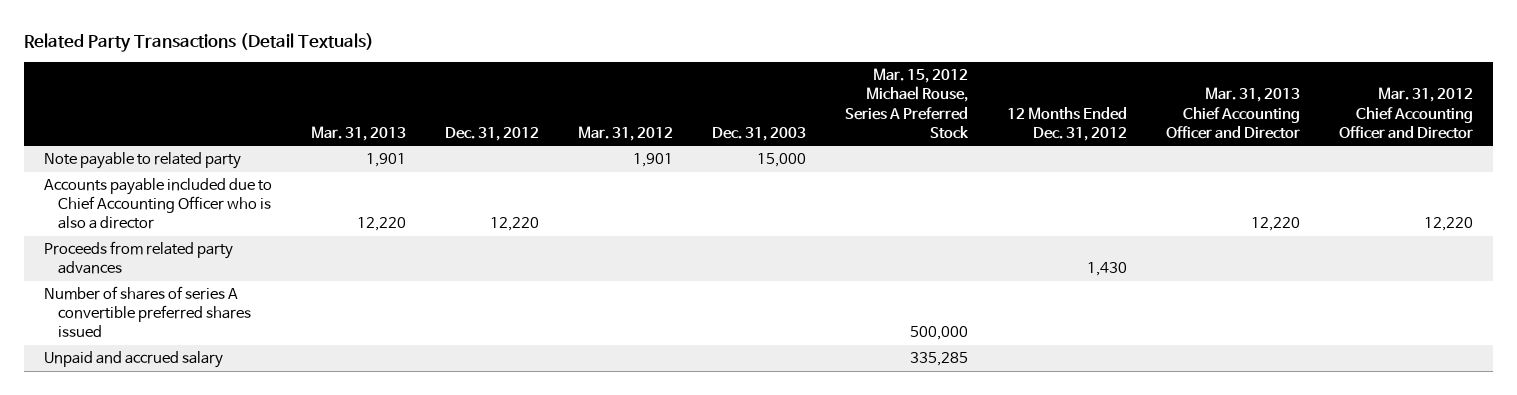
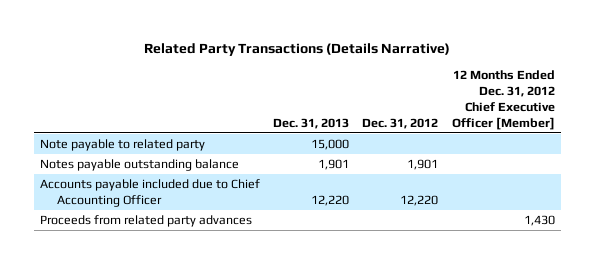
- Related Party Transactions (Detail Textuals)
+ Related Party Transactions (Details Narrative)
- | Mar. 31, 2013 | Dec. 31, 2012 | Mar. 31, 2012 | Dec. 31, 2003 | Mar. 15, 2012 Michael Rouse, Series A Preferred Stock | 12 Months Ended Dec. 31, 2012 | Mar. 31, 2013 Chief Accounting Officer and Director | Mar. 31, 2012 Chief Accounting Officer and Director
+ | Dec. 31, 2013 | Dec. 31, 2012 | 12 Months Ended Dec. 31, 2012 Chief Executive Officer [Member]
- Accounts payable included due to Chief Accounting Officer who is also a director | 12,220 | 12,220 | | | | | 12,220 | 12,220
+ Notes payable outstanding balance | 1,901 | 1,901 |
+ Accounts payable included due to Chief Accounting Officer | 12,220 | 12,220 |
- Number of shares of series A convertible preferred shares issued | | | | | 500,000 | | |
- Unpaid and accrued salary | | | | | 335,285 | | |

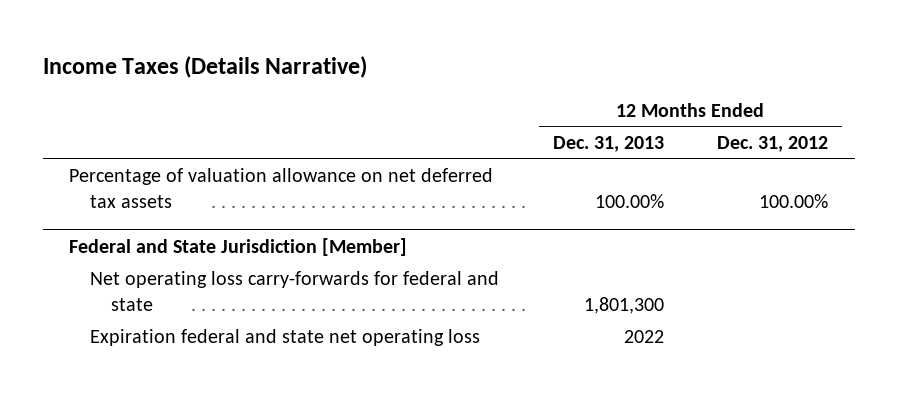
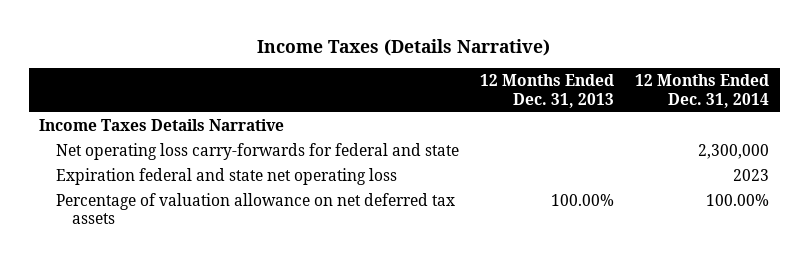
- | 12 Months Ended Dec. 31, 2013 | 12 Months Ended Dec. 31, 2012
+ | 12 Months Ended Dec. 31, 2013 | 12 Months Ended Dec. 31, 2014
+ Income Taxes Details Narrative
+ Net operating loss carry-forwards for federal and state | | 2,300,000
+ Expiration federal and state net operating loss | | 2023
- Federal and State Jurisdiction [Member]
- Net operating loss carry-forwards for federal and state | 1,801,300 |
- Expiration federal and state net operating loss | 2022 |

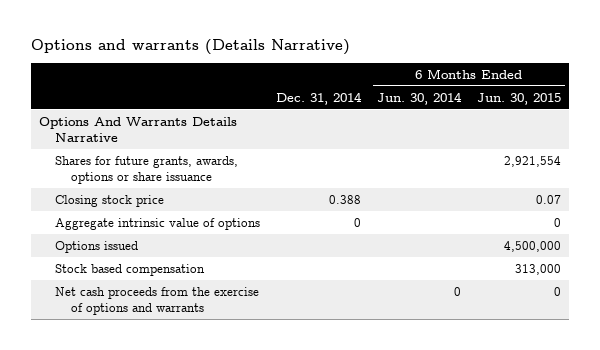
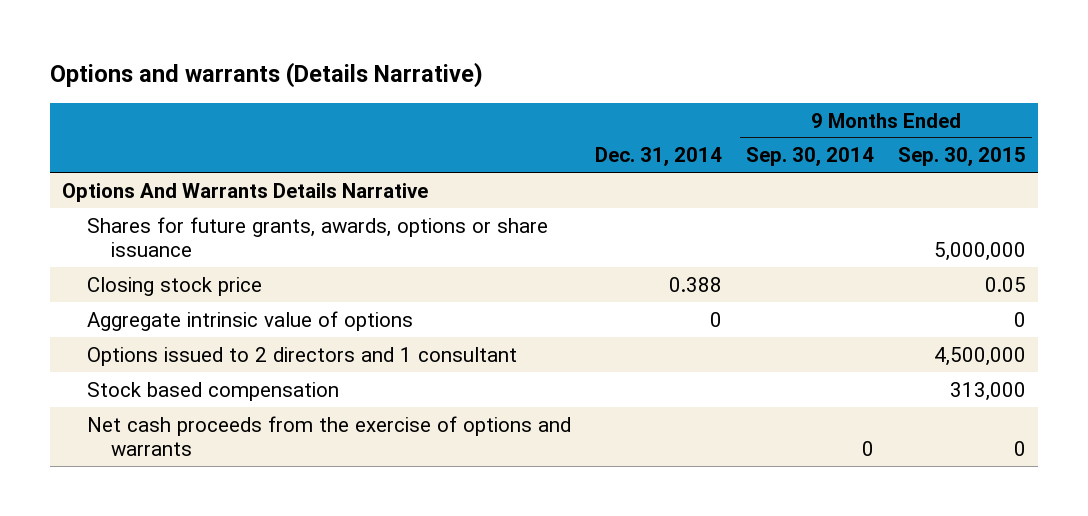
- | Dec. 31, 2014 | 6 Months Ended Jun. 30, 2014 | 6 Months Ended Jun. 30, 2015
+ | Dec. 31, 2014 | 9 Months Ended Sep. 30, 2014 | 9 Months Ended Sep. 30, 2015
- Options issued | | | 4,500,000
+ Options issued to 2 directors and 1 consultant | | | 4,500,000

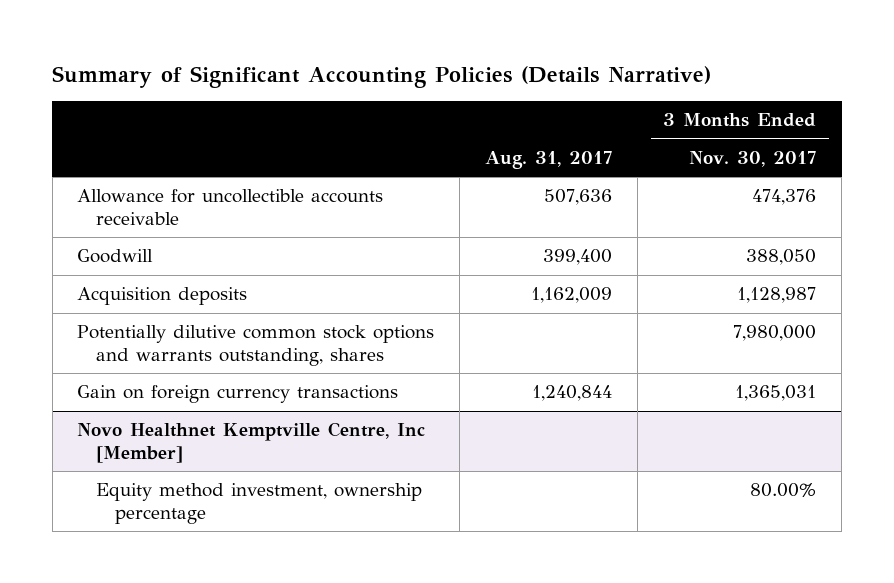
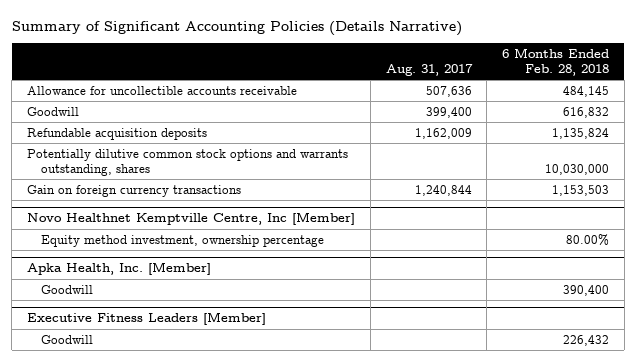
- | Aug. 31, 2017 | 3 Months Ended Nov. 30, 2017
+ | Aug. 31, 2017 | 6 Months Ended Feb. 28, 2018
- Acquisition deposits | 1,162,009 | 1,128,987
+ Refundable acquisition deposits | 1,162,009 | 1,135,824
+ Apka Health, Inc. [Member]
+ Goodwill | | 390,400
+ Executive Fitness Leaders [Member]
+ Goodwill | | 226,432

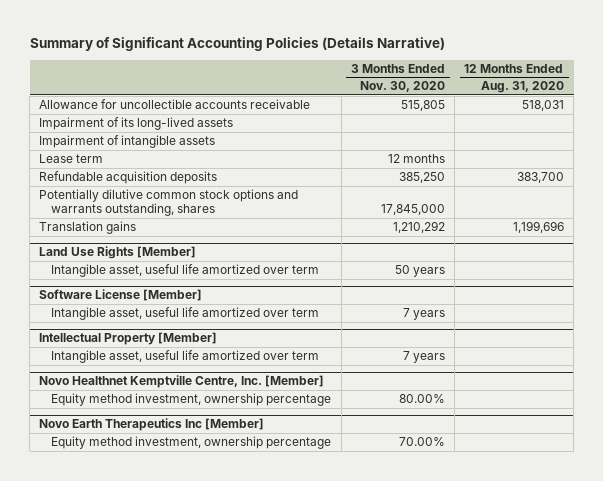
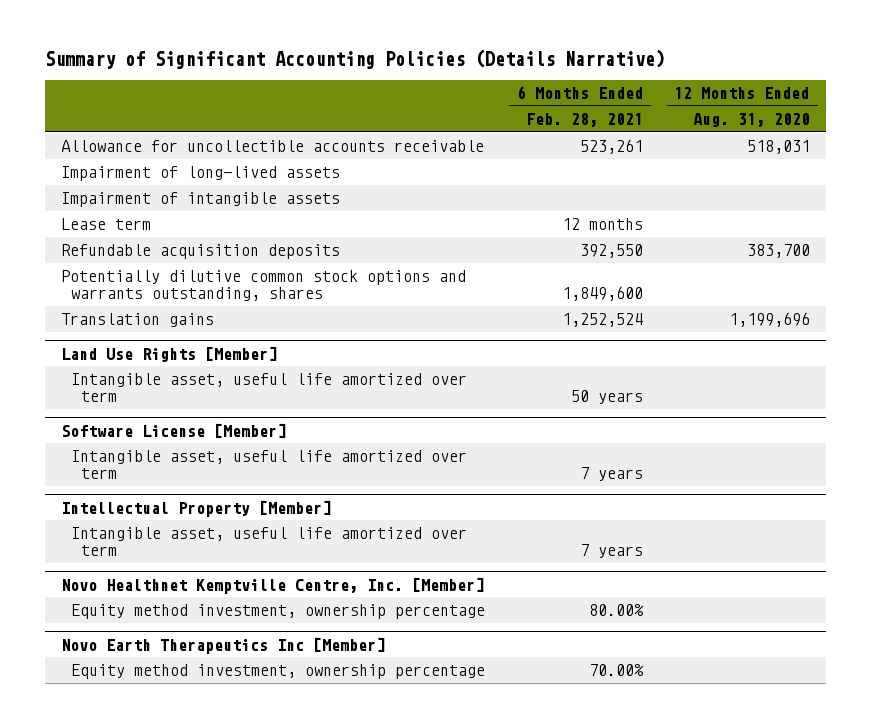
- | 3 Months Ended Nov. 30, 2020 | 12 Months Ended Aug. 31, 2020
+ | 6 Months Ended Feb. 28, 2021 | 12 Months Ended Aug. 31, 2020
- Impairment of its long-lived assets
+ Impairment of long-lived assets

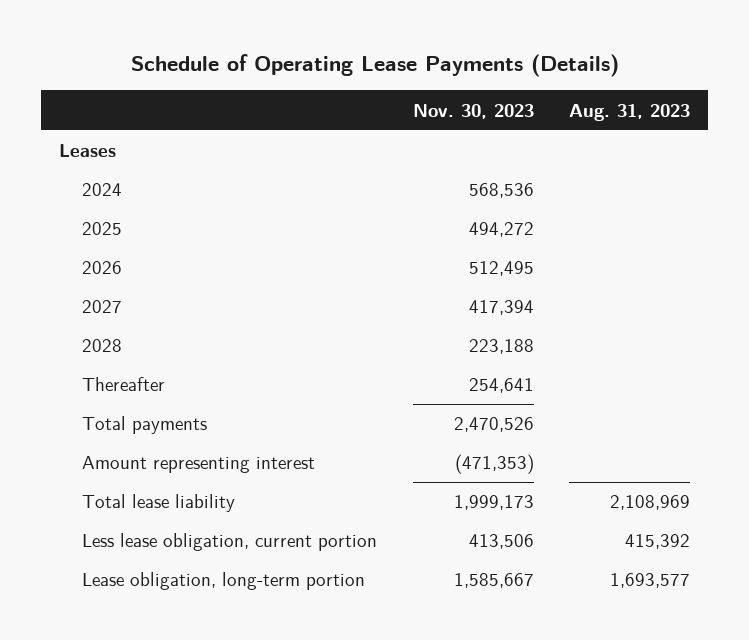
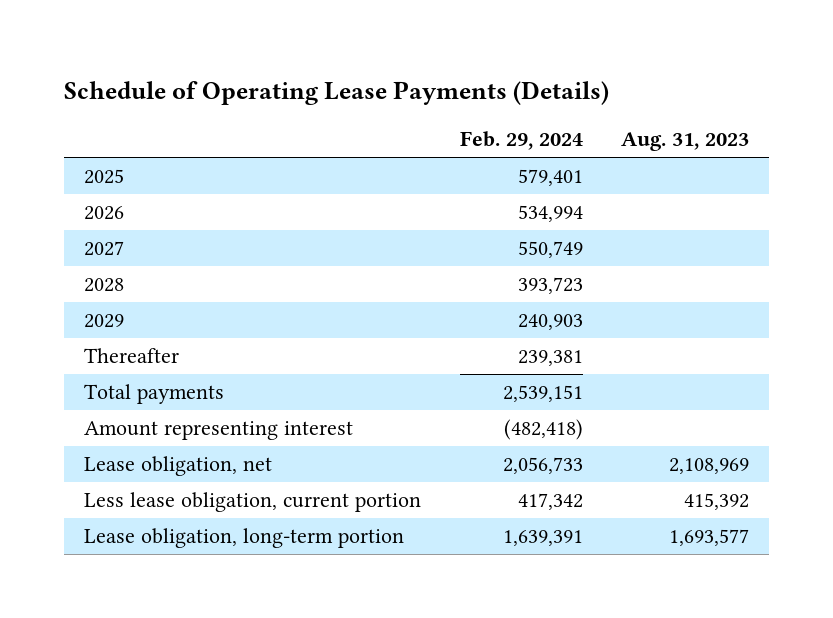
- | Nov. 30, 2023 | Aug. 31, 2023
+ | Feb. 29, 2024 | Aug. 31, 2023
- Leases
- 2024 | 568,536 |
+ 2029 | 240,903 |
- Total lease liability | 1,999,173 | 2,108,969
+ Lease obligation, net | 2,056,733 | 2,108,969

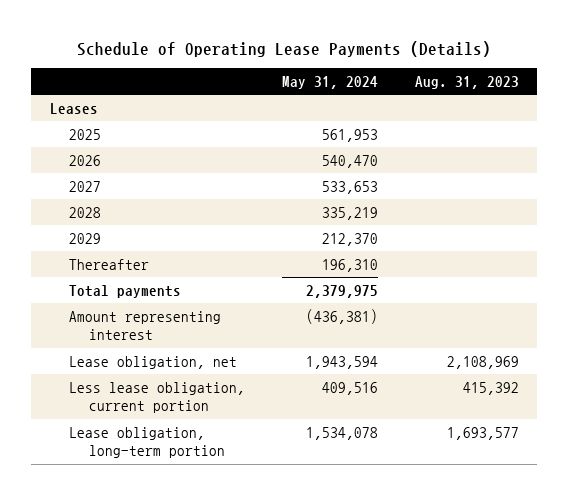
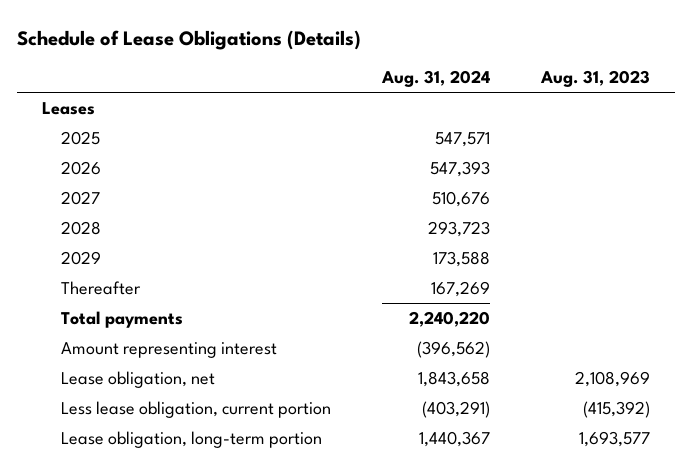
- Schedule of Operating Lease Payments (Details)
+ Schedule of Lease Obligations (Details)
- | May 31, 2024 | Aug. 31, 2023
+ | Aug. 31, 2024 | Aug. 31, 2023
- Less lease obligation, current portion | 409,516 | 415,392
+ Less lease obligation, current portion | (403,291) | (415,392)

